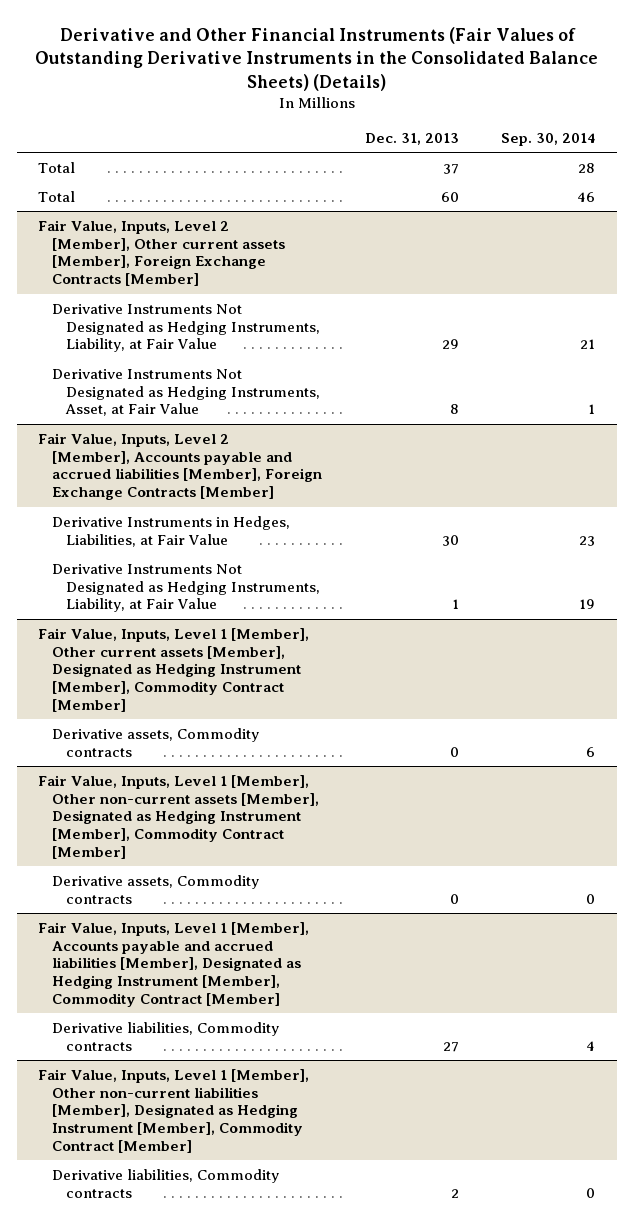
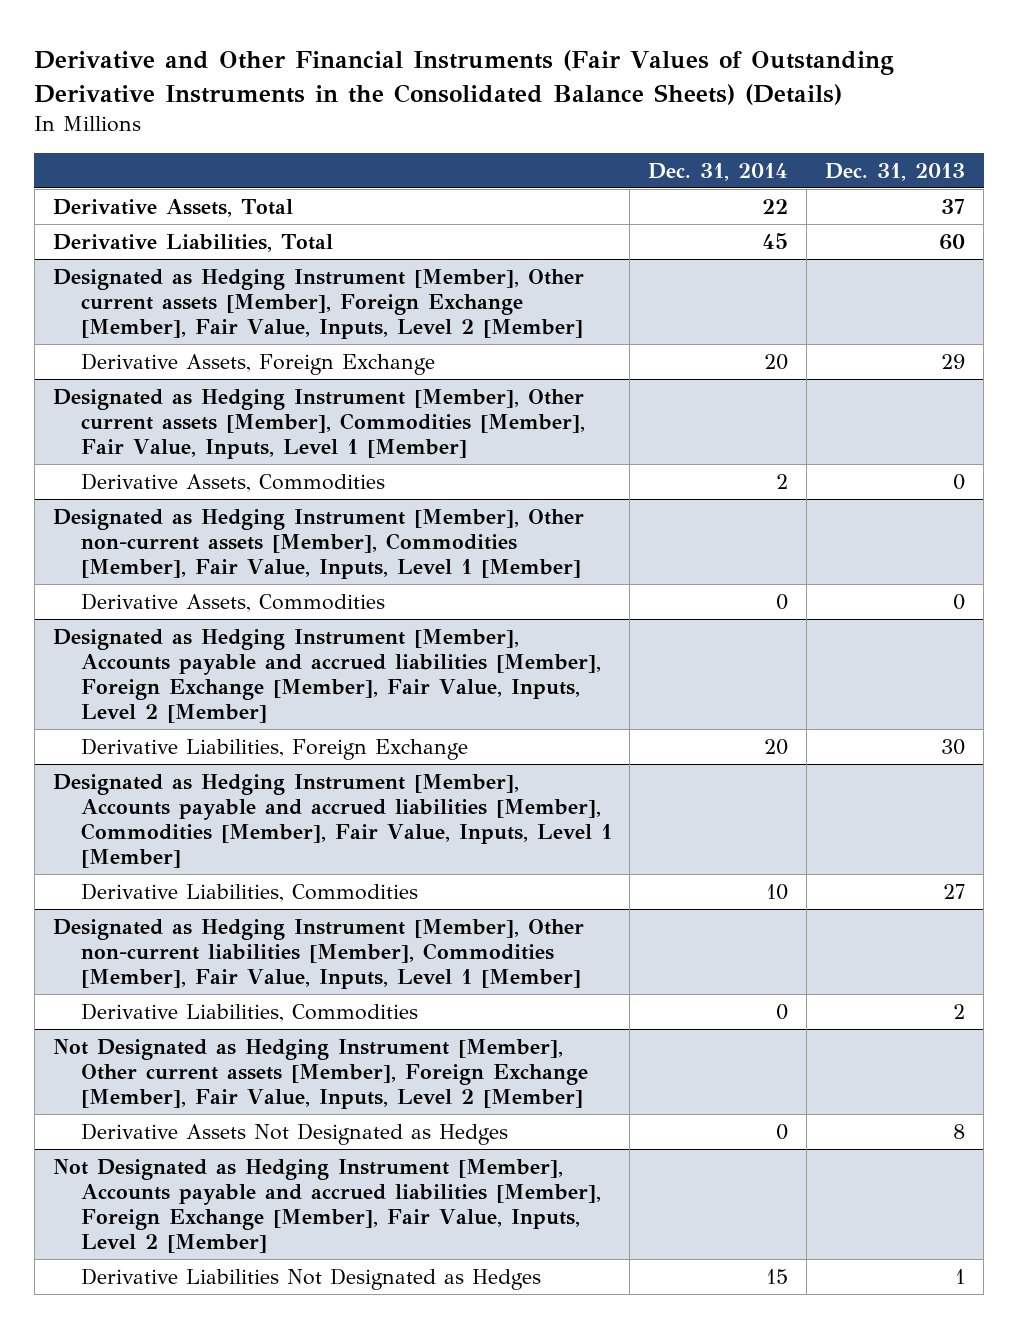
- | Dec. 31, 2013 | Sep. 30, 2014
+ | Dec. 31, 2014 | Dec. 31, 2013
- Total | 37 | 28
- Total | 60 | 46
- Fair Value, Inputs, Level 2 [Member], Other current assets [Member], Foreign Exchange Contracts [Member]
- Derivative Instruments Not Designated as Hedging Instruments, Liability, at Fair Value | 29 | 21
- Derivative Instruments Not Designated as Hedging Instruments, Asset, at Fair Value | 8 | 1
- Fair Value, Inputs, Level 2 [Member], Accounts payable and accrued liabilities [Member], Foreign Exchange Contracts [Member]
- Derivative Instruments in Hedges, Liabilities, at Fair Value | 30 | 23
- Derivative Instruments Not Designated as Hedging Instruments, Liability, at Fair Value | 1 | 19
- Fair Value, Inputs, Level 1 [Member], Other current assets [Member], Designated as Hedging Instrument [Member], Commodity Contract [Member]
- Derivative assets, Commodity contracts | 0 | 6
- Fair Value, Inputs, Level 1 [Member], Other non-current assets [Member], Designated as Hedging Instrument [Member], Commodity Contract [Member]
- Derivative assets, Commodity contracts | 0 | 0
- Fair Value, Inputs, Level 1 [Member], Accounts payable and accrued liabilities [Member], Designated as Hedging Instrument [Member], Commodity Contract [Member]
- Derivative liabilities, Commodity contracts | 27 | 4
- Fair Value, Inputs, Level 1 [Member], Other non-current liabilities [Member], Designated as Hedging Instrument [Member], Commodity Contract [Member]
- Derivative liabilities, Commodity contracts | 2 | 0
+ Derivative Assets, Total | 22 | 37
+ Derivative Liabilities, Total | 45 | 60
+ Designated as Hedging Instrument [Member], Other current assets [Member], Foreign Exchange [Member], Fair Value, Inputs, Level 2 [Member]
+ Derivative Assets, Foreign Exchange | 20 | 29
+ Designated as Hedging Instrument [Member], Other current assets [Member], Commodities [Member], Fair Value, Inputs, Level 1 [Member]
+ Derivative Assets, Commodities | 2 | 0
+ Designated as Hedging Instrument [Member], Other non-current assets [Member], Commodities [Member], Fair Value, Inputs, Level 1 [Member]
+ Derivative Assets, Commodities | 0 | 0
+ Designated as Hedging Instrument [Member], Accounts payable and accrued liabilities [Member], Foreign Exchange [Member], Fair Value, Inputs, Level 2 [Member]
+ Derivative Liabilities, Foreign Exchange | 20 | 30
+ Designated as Hedging Instrument [Member], Accounts payable and accrued liabilities [Member], Commodities [Member], Fair Value, Inputs, Level 1 [Member]
+ Derivative Liabilities, Commodities | 10 | 27
+ Designated as Hedging Instrument [Member], Other non-current liabilities [Member], Commodities [Member], Fair Value, Inputs, Level 1 [Member]
+ Derivative Liabilities, Commodities | 0 | 2
+ Not Designated as Hedging Instrument [Member], Other current assets [Member], Foreign Exchange [Member], Fair Value, Inputs, Level 2 [Member]
+ Derivative Assets Not Designated as Hedges | 0 | 8
+ Not Designated as Hedging Instrument [Member], Accounts payable and accrued liabilities [Member], Foreign Exchange [Member], Fair Value, Inputs, Level 2 [Member]
+ Derivative Liabilities Not Designated as Hedges | 15 | 1

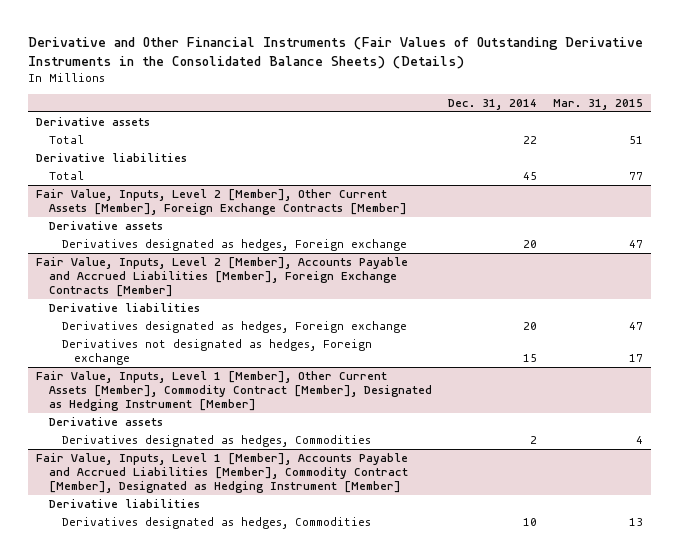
- | Dec. 31, 2014 | Dec. 31, 2013
+ | Dec. 31, 2014 | Mar. 31, 2015
- Derivative Assets, Total | 22 | 37
- Derivative Liabilities, Total | 45 | 60
- Designated as Hedging Instrument [Member], Other current assets [Member], Foreign Exchange [Member], Fair Value, Inputs, Level 2 [Member]
- Derivative Assets, Foreign Exchange | 20 | 29
- Designated as Hedging Instrument [Member], Other current assets [Member], Commodities [Member], Fair Value, Inputs, Level 1 [Member]
- Derivative Assets, Commodities | 2 | 0
- Designated as Hedging Instrument [Member], Other non-current assets [Member], Commodities [Member], Fair Value, Inputs, Level 1 [Member]
- Derivative Assets, Commodities | 0 | 0
- Designated as Hedging Instrument [Member], Accounts payable and accrued liabilities [Member], Foreign Exchange [Member], Fair Value, Inputs, Level 2 [Member]
- Derivative Liabilities, Foreign Exchange | 20 | 30
- Designated as Hedging Instrument [Member], Accounts payable and accrued liabilities [Member], Commodities [Member], Fair Value, Inputs, Level 1 [Member]
- Derivative Liabilities, Commodities | 10 | 27
- Designated as Hedging Instrument [Member], Other non-current liabilities [Member], Commodities [Member], Fair Value, Inputs, Level 1 [Member]
- Derivative Liabilities, Commodities | 0 | 2
- Not Designated as Hedging Instrument [Member], Other current assets [Member], Foreign Exchange [Member], Fair Value, Inputs, Level 2 [Member]
- Derivative Assets Not Designated as Hedges | 0 | 8
- Not Designated as Hedging Instrument [Member], Accounts payable and accrued liabilities [Member], Foreign Exchange [Member], Fair Value, Inputs, Level 2 [Member]
- Derivative Liabilities Not Designated as Hedges | 15 | 1
+ Derivative assets
+ Total | 22 | 51
+ Derivative liabilities
+ Total | 45 | 77
+ Fair Value, Inputs, Level 2 [Member], Other Current Assets [Member], Foreign Exchange Contracts [Member]
+ Derivative assets
+ Derivatives designated as hedges, Foreign exchange | 20 | 47
+ Fair Value, Inputs, Level 2 [Member], Accounts Payable and Accrued Liabilities [Member], Foreign Exchange Contracts [Member]
+ Derivative liabilities
+ Derivatives designated as hedges, Foreign exchange | 20 | 47
+ Derivatives not designated as hedges, Foreign exchange | 15 | 17
+ Fair Value, Inputs, Level 1 [Member], Other Current Assets [Member], Commodity Contract [Member], Designated as Hedging Instrument [Member]
+ Derivative assets
+ Derivatives designated as hedges, Commodities | 2 | 4
+ Fair Value, Inputs, Level 1 [Member], Accounts Payable and Accrued Liabilities [Member], Commodity Contract [Member], Designated as Hedging Instrument [Member]
+ Derivative liabilities
+ Derivatives designated as hedges, Commodities | 10 | 13

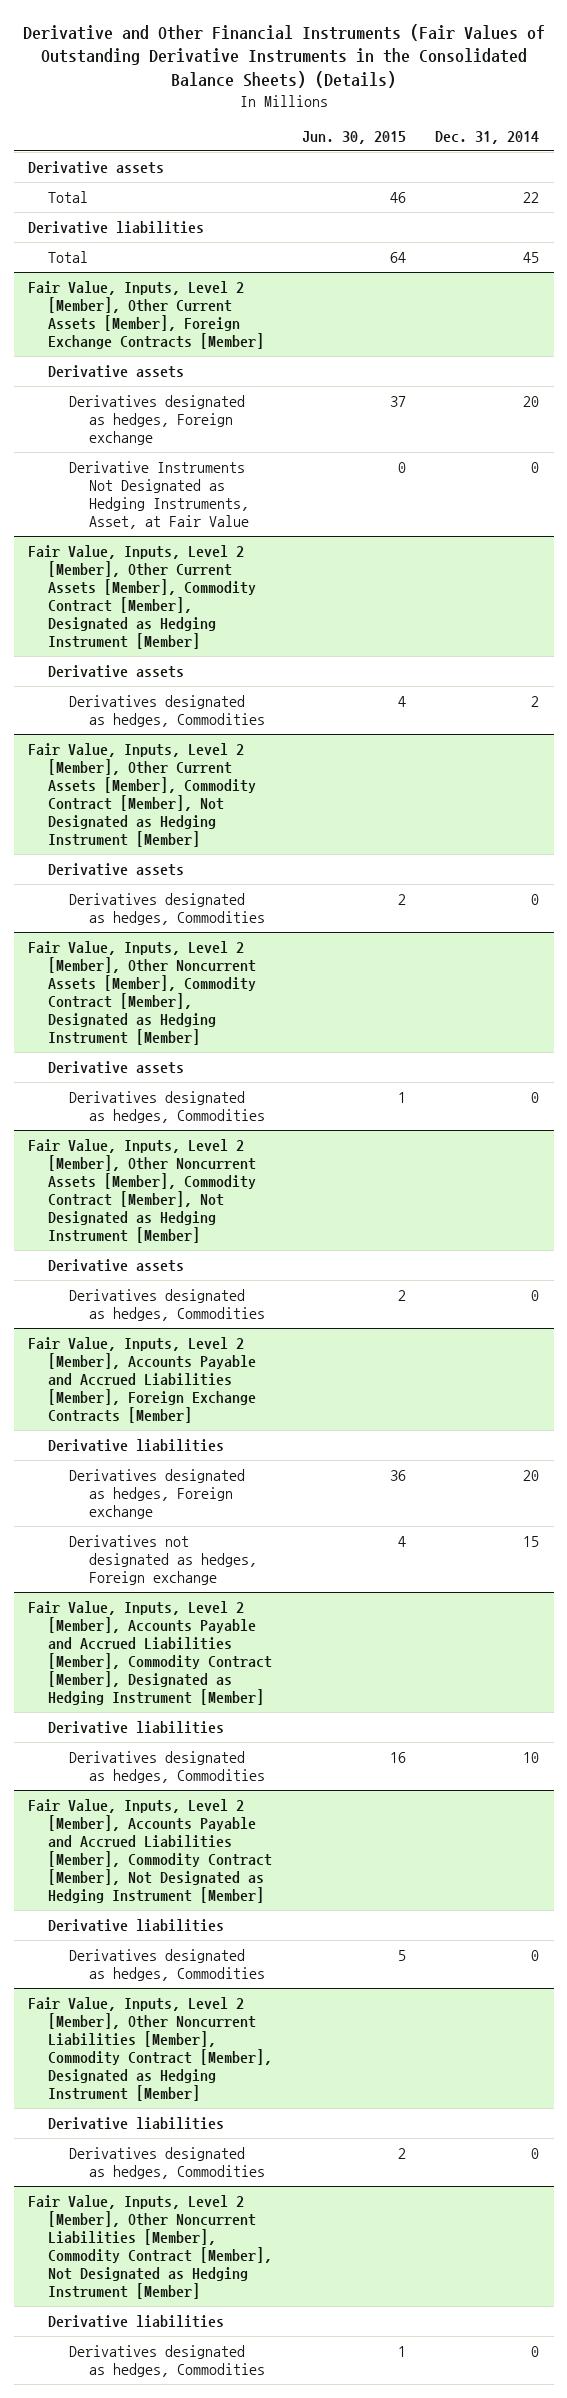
- | Dec. 31, 2014 | Mar. 31, 2015
+ | Jun. 30, 2015 | Dec. 31, 2014
@ Fair Value, Inputs, Level 2 [Member], Other Current Assets [Member], Foreign Exchange Contracts [Member]
+ Derivative Instruments Not Designated as Hedging Instruments, Asset, at Fair Value | 0 | 0
+ Fair Value, Inputs, Level 2 [Member], Other Current Assets [Member], Commodity Contract [Member], Designated as Hedging Instrument [Member]
+ Derivative assets
+ Derivatives designated as hedges, Commodities | 4 | 2
+ Fair Value, Inputs, Level 2 [Member], Other Current Assets [Member], Commodity Contract [Member], Not Designated as Hedging Instrument [Member]
+ Derivative assets
+ Derivatives designated as hedges, Commodities | 2 | 0
+ Fair Value, Inputs, Level 2 [Member], Other Noncurrent Assets [Member], Commodity Contract [Member], Designated as Hedging Instrument [Member]
+ Derivative assets
+ Derivatives designated as hedges, Commodities | 1 | 0
+ Fair Value, Inputs, Level 2 [Member], Other Noncurrent Assets [Member], Commodity Contract [Member], Not Designated as Hedging Instrument [Member]
+ Derivative assets
+ Derivatives designated as hedges, Commodities | 2 | 0
- Fair Value, Inputs, Level 1 [Member], Other Current Assets [Member], Commodity Contract [Member], Designated as Hedging Instrument [Member]
- Derivative assets
- Derivatives designated as hedges, Commodities | 2 | 4
- Fair Value, Inputs, Level 1 [Member], Accounts Payable and Accrued Liabilities [Member], Commodity Contract [Member], Designated as Hedging Instrument [Member]
+ Fair Value, Inputs, Level 2 [Member], Accounts Payable and Accrued Liabilities [Member], Commodity Contract [Member], Designated as Hedging Instrument [Member]
+ Fair Value, Inputs, Level 2 [Member], Accounts Payable and Accrued Liabilities [Member], Commodity Contract [Member], Not Designated as Hedging Instrument [Member]
+ Derivative liabilities
+ Derivatives designated as hedges, Commodities | 5 | 0
+ Fair Value, Inputs, Level 2 [Member], Other Noncurrent Liabilities [Member], Commodity Contract [Member], Designated as Hedging Instrument [Member]
+ Derivative liabilities
+ Derivatives designated as hedges, Commodities | 2 | 0
+ Fair Value, Inputs, Level 2 [Member], Other Noncurrent Liabilities [Member], Commodity Contract [Member], Not Designated as Hedging Instrument [Member]
+ Derivative liabilities
+ Derivatives designated as hedges, Commodities | 1 | 0

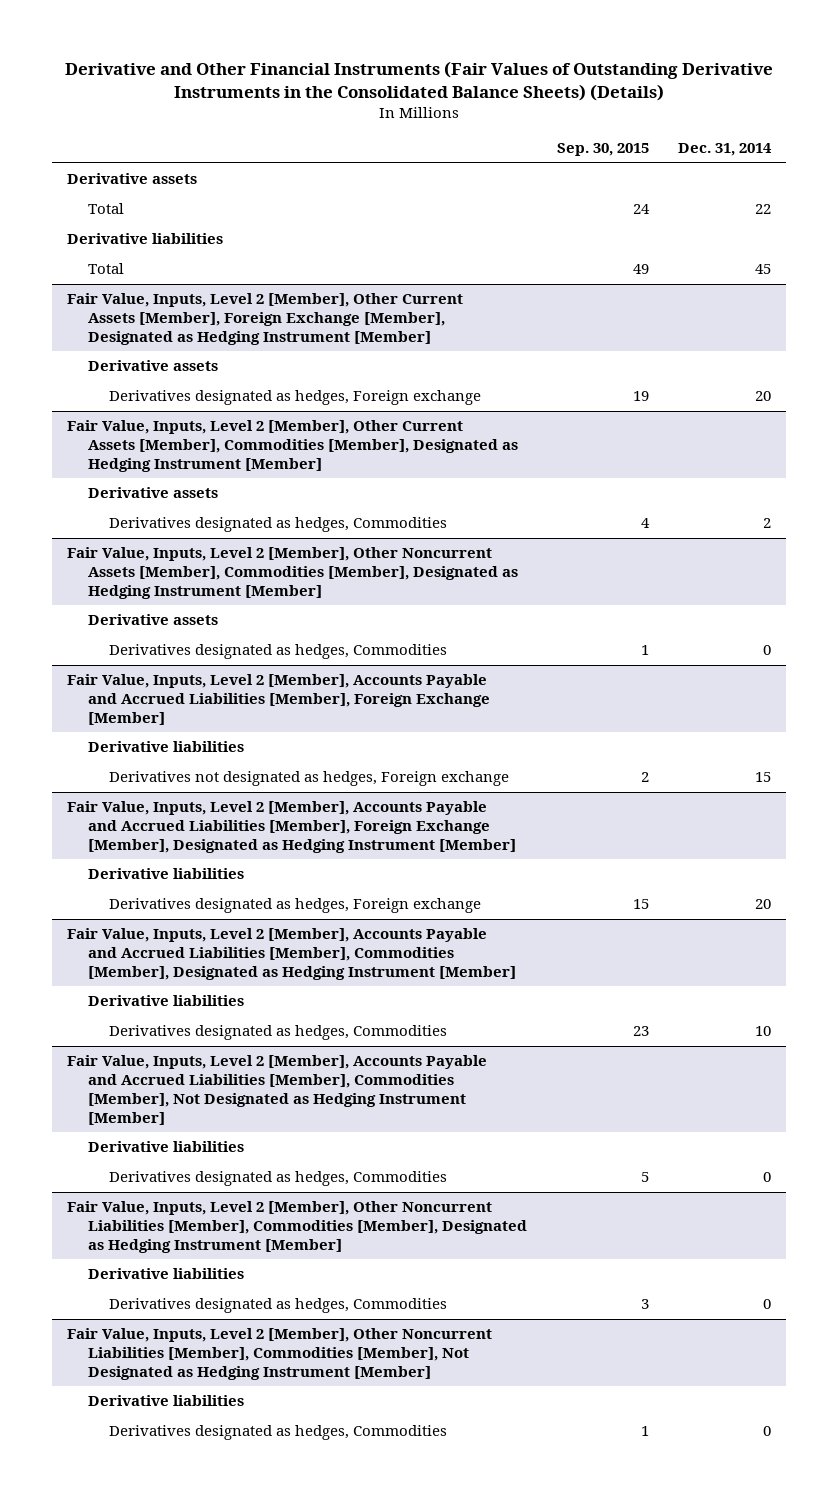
- | Jun. 30, 2015 | Dec. 31, 2014
+ | Sep. 30, 2015 | Dec. 31, 2014
- Fair Value, Inputs, Level 2 [Member], Other Current Assets [Member], Foreign Exchange Contracts [Member]
+ Fair Value, Inputs, Level 2 [Member], Other Current Assets [Member], Foreign Exchange [Member], Designated as Hedging Instrument [Member]
- Derivative Instruments Not Designated as Hedging Instruments, Asset, at Fair Value | 0 | 0
- Fair Value, Inputs, Level 2 [Member], Other Current Assets [Member], Commodity Contract [Member], Designated as Hedging Instrument [Member]
+ Fair Value, Inputs, Level 2 [Member], Other Current Assets [Member], Commodities [Member], Designated as Hedging Instrument [Member]
- Fair Value, Inputs, Level 2 [Member], Other Current Assets [Member], Commodity Contract [Member], Not Designated as Hedging Instrument [Member]
- Derivative assets
- Derivatives designated as hedges, Commodities | 2 | 0
- Fair Value, Inputs, Level 2 [Member], Other Noncurrent Assets [Member], Commodity Contract [Member], Designated as Hedging Instrument [Member]
- Derivative assets
- Derivatives designated as hedges, Commodities | 1 | 0
- Fair Value, Inputs, Level 2 [Member], Other Noncurrent Assets [Member], Commodity Contract [Member], Not Designated as Hedging Instrument [Member]
+ Fair Value, Inputs, Level 2 [Member], Other Noncurrent Assets [Member], Commodities [Member], Designated as Hedging Instrument [Member]
- Fair Value, Inputs, Level 2 [Member], Accounts Payable and Accrued Liabilities [Member], Foreign Exchange Contracts [Member]
+ Fair Value, Inputs, Level 2 [Member], Accounts Payable and Accrued Liabilities [Member], Foreign Exchange [Member]
- Derivatives designated as hedges, Foreign exchange | 36 | 20
- Fair Value, Inputs, Level 2 [Member], Accounts Payable and Accrued Liabilities [Member], Commodity Contract [Member], Designated as Hedging Instrument [Member]
+ Fair Value, Inputs, Level 2 [Member], Accounts Payable and Accrued Liabilities [Member], Foreign Exchange [Member], Designated as Hedging Instrument [Member]
+ Derivatives designated as hedges, Foreign exchange | 15 | 20
+ Fair Value, Inputs, Level 2 [Member], Accounts Payable and Accrued Liabilities [Member], Commodities [Member], Designated as Hedging Instrument [Member]
+ Derivative liabilities
- Fair Value, Inputs, Level 2 [Member], Accounts Payable and Accrued Liabilities [Member], Commodity Contract [Member], Not Designated as Hedging Instrument [Member]
+ Fair Value, Inputs, Level 2 [Member], Accounts Payable and Accrued Liabilities [Member], Commodities [Member], Not Designated as Hedging Instrument [Member]
- Fair Value, Inputs, Level 2 [Member], Other Noncurrent Liabilities [Member], Commodity Contract [Member], Designated as Hedging Instrument [Member]
+ Fair Value, Inputs, Level 2 [Member], Other Noncurrent Liabilities [Member], Commodities [Member], Designated as Hedging Instrument [Member]
- Fair Value, Inputs, Level 2 [Member], Other Noncurrent Liabilities [Member], Commodity Contract [Member], Not Designated as Hedging Instrument [Member]
+ Fair Value, Inputs, Level 2 [Member], Other Noncurrent Liabilities [Member], Commodities [Member], Not Designated as Hedging Instrument [Member]

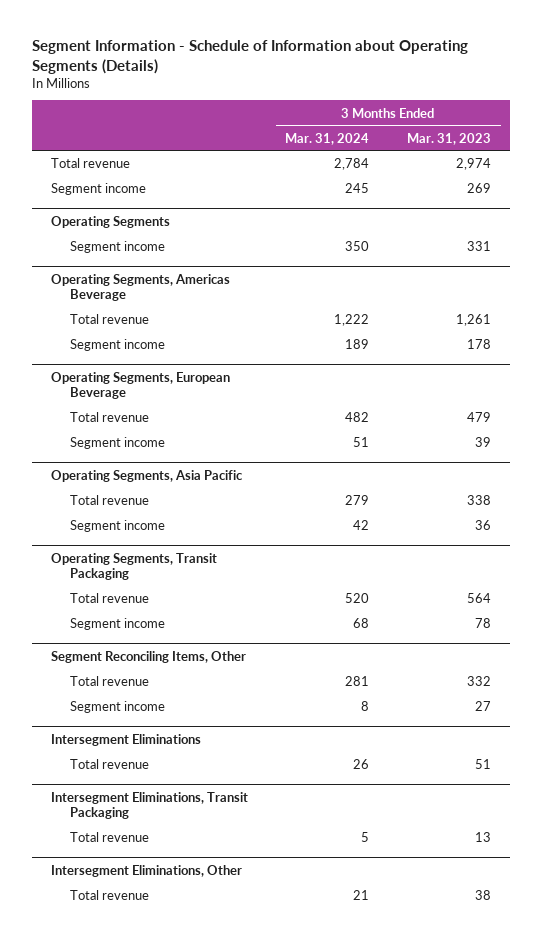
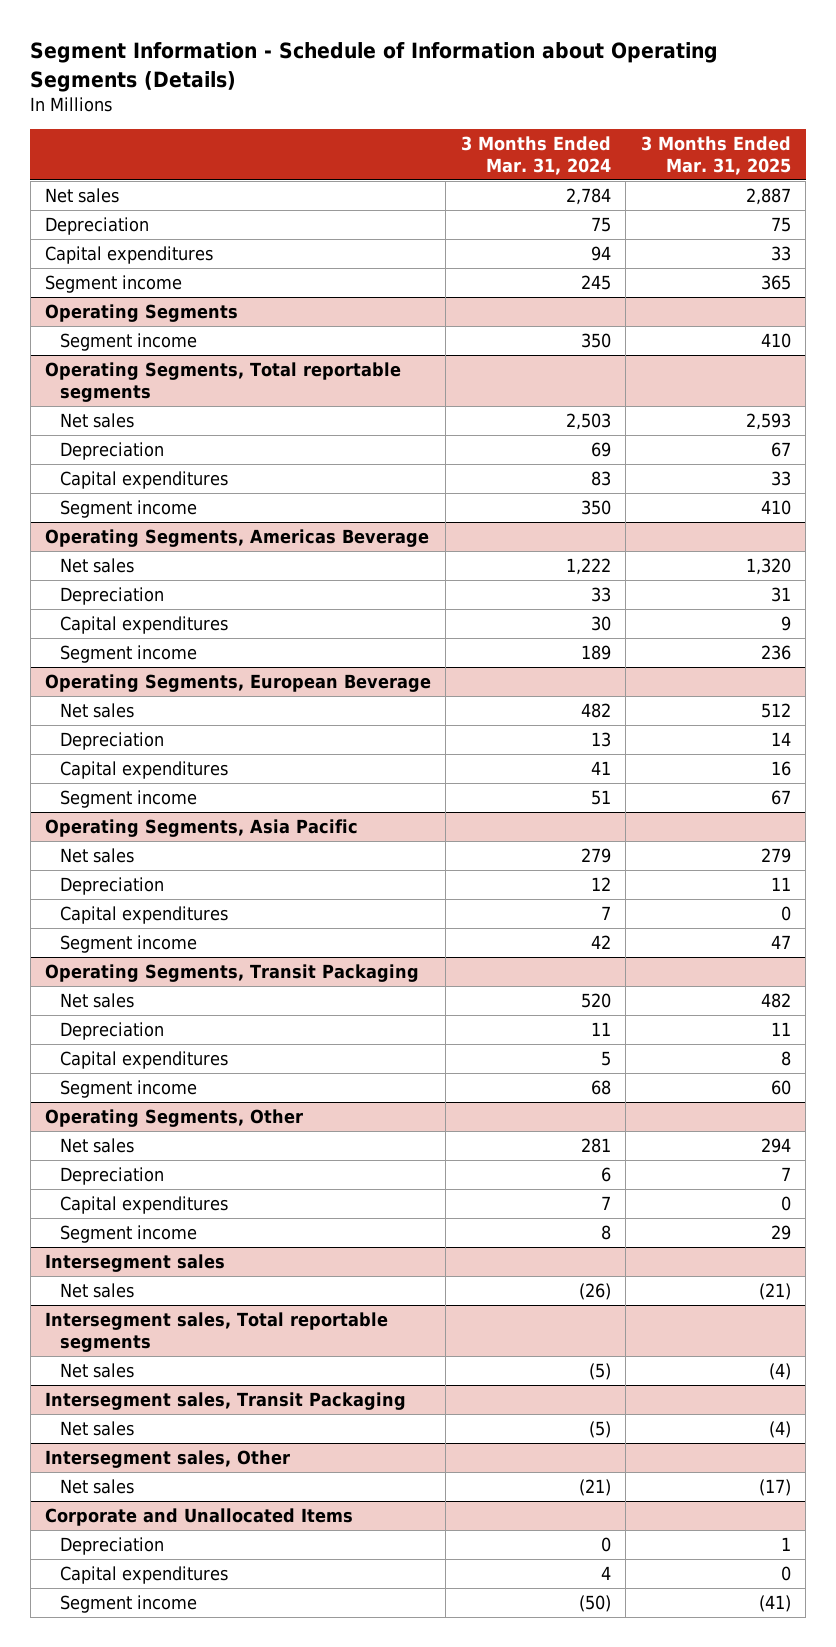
- | 3 Months Ended Mar. 31, 2024 | 3 Months Ended Mar. 31, 2023
+ | 3 Months Ended Mar. 31, 2024 | 3 Months Ended Mar. 31, 2025
- Total revenue | 2,784 | 2,974
+ Net sales | 2,784 | 2,887
+ Depreciation | 75 | 75
+ Capital expenditures | 94 | 33
+ Operating Segments, Total reportable segments
+ Net sales | 2,503 | 2,593
+ Depreciation | 69 | 67
+ Capital expenditures | 83 | 33
+ Segment income | 350 | 410
@ Operating Segments, Americas Beverage
- Total revenue | 1,222 | 1,261
+ Net sales | 1,222 | 1,320
+ Depreciation | 33 | 31
+ Capital expenditures | 30 | 9
@ Operating Segments, European Beverage
- Total revenue | 482 | 479
+ Net sales | 482 | 512
+ Depreciation | 13 | 14
+ Capital expenditures | 41 | 16
@ Operating Segments, Asia Pacific
- Total revenue | 279 | 338
+ Net sales | 279 | 279
+ Depreciation | 12 | 11
+ Capital expenditures | 7 | 0
@ Operating Segments, Transit Packaging
- Total revenue | 520 | 564
+ Net sales | 520 | 482
+ Depreciation | 11 | 11
+ Capital expenditures | 5 | 8
- Segment Reconciling Items, Other
- Total revenue | 281 | 332
+ Operating Segments, Other
+ Net sales | 281 | 294
+ Depreciation | 6 | 7
+ Capital expenditures | 7 | 0
- Intersegment Eliminations
- Total revenue | 26 | 51
- Intersegment Eliminations, Transit Packaging
- Total revenue | 5 | 13
- Intersegment Eliminations, Other
- Total revenue | 21 | 38
+ Intersegment sales
+ Net sales | (26) | (21)
+ Intersegment sales, Total reportable segments
+ Net sales | (5) | (4)
+ Intersegment sales, Transit Packaging
+ Net sales | (5) | (4)
+ Intersegment sales, Other
+ Net sales | (21) | (17)
+ Corporate and Unallocated Items
+ Depreciation | 0 | 1
+ Capital expenditures | 4 | 0
+ Segment income | (50) | (41)

